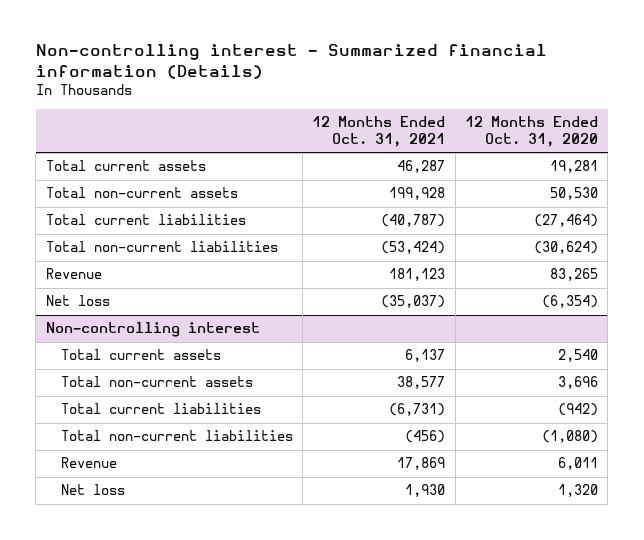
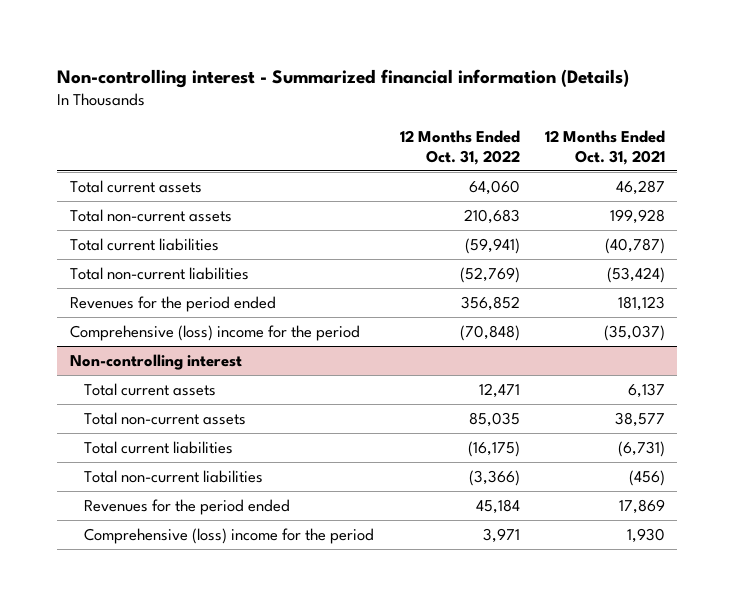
- | 12 Months Ended Oct. 31, 2021 | 12 Months Ended Oct. 31, 2020
+ | 12 Months Ended Oct. 31, 2022 | 12 Months Ended Oct. 31, 2021
- Revenue | 181,123 | 83,265
- Net loss | (35,037) | (6,354)
+ Revenues for the period ended | 356,852 | 181,123
+ Comprehensive (loss) income for the period | (70,848) | (35,037)
@ Non-controlling interest
- Revenue | 17,869 | 6,011
- Net loss | 1,930 | 1,320
+ Revenues for the period ended | 45,184 | 17,869
+ Comprehensive (loss) income for the period | 3,971 | 1,930

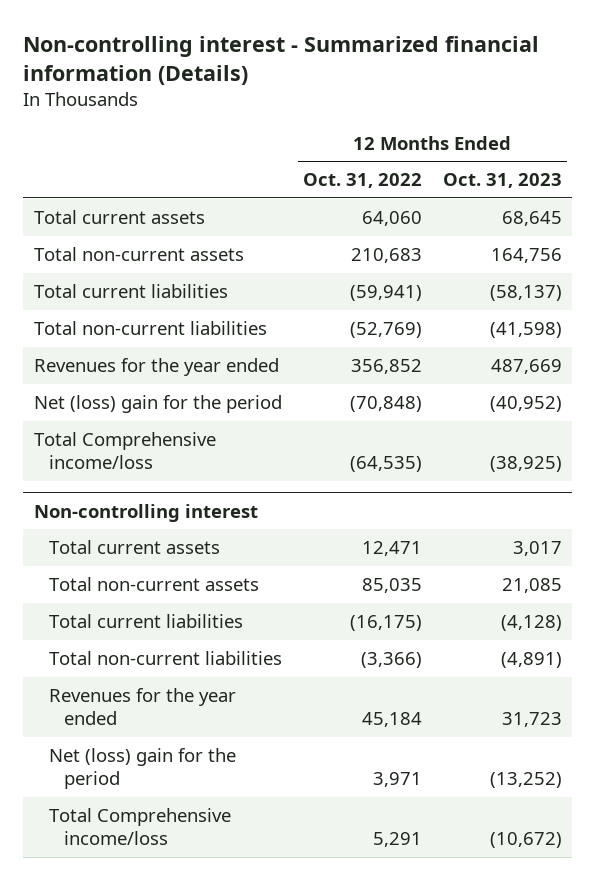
- | 12 Months Ended Oct. 31, 2022 | 12 Months Ended Oct. 31, 2021
+ | 12 Months Ended Oct. 31, 2022 | 12 Months Ended Oct. 31, 2023
- Revenues for the period ended | 356,852 | 181,123
- Comprehensive (loss) income for the period | (70,848) | (35,037)
+ Revenues for the year ended | 356,852 | 487,669
+ Net (loss) gain for the period | (70,848) | (40,952)
+ Total Comprehensive income/loss | (64,535) | (38,925)
@ Non-controlling interest
- Revenues for the period ended | 45,184 | 17,869
- Comprehensive (loss) income for the period | 3,971 | 1,930
+ Revenues for the year ended | 45,184 | 31,723
+ Net (loss) gain for the period | 3,971 | (13,252)
+ Total Comprehensive income/loss | 5,291 | (10,672)

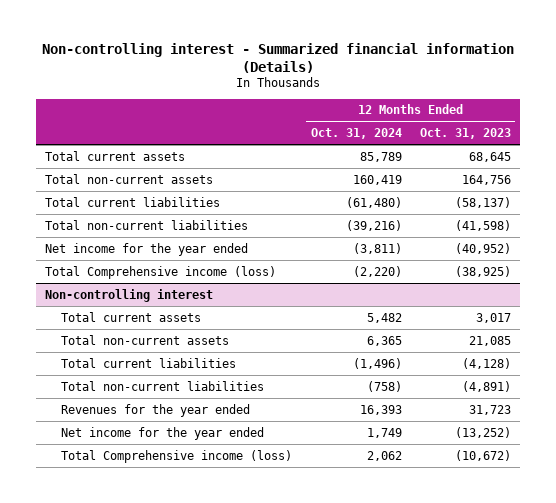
- | 12 Months Ended Oct. 31, 2022 | 12 Months Ended Oct. 31, 2023
+ | 12 Months Ended Oct. 31, 2024 | 12 Months Ended Oct. 31, 2023
- Revenues for the year ended | 356,852 | 487,669
- Net (loss) gain for the period | (70,848) | (40,952)
- Total Comprehensive income/loss | (64,535) | (38,925)
+ Net income for the year ended | (3,811) | (40,952)
+ Total Comprehensive income (loss) | (2,220) | (38,925)
@ Non-controlling interest
- Net (loss) gain for the period | 3,971 | (13,252)
- Total Comprehensive income/loss | 5,291 | (10,672)
+ Net income for the year ended | 1,749 | (13,252)
+ Total Comprehensive income (loss) | 2,062 | (10,672)

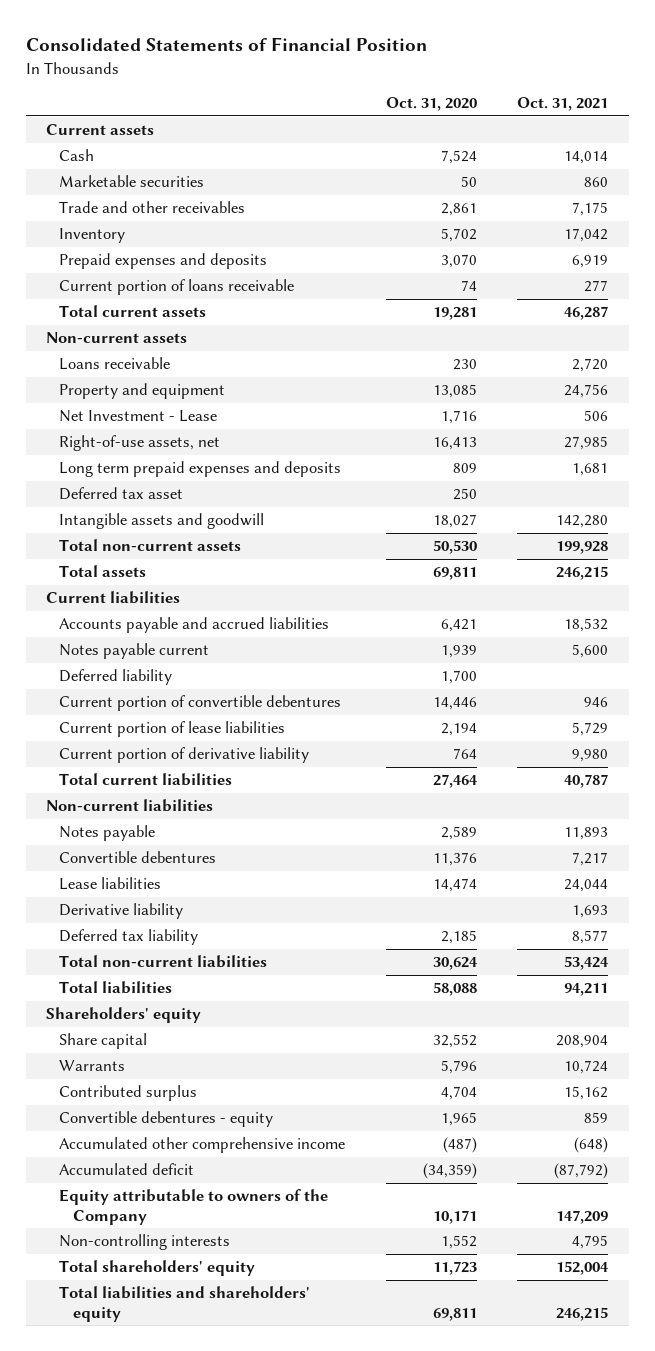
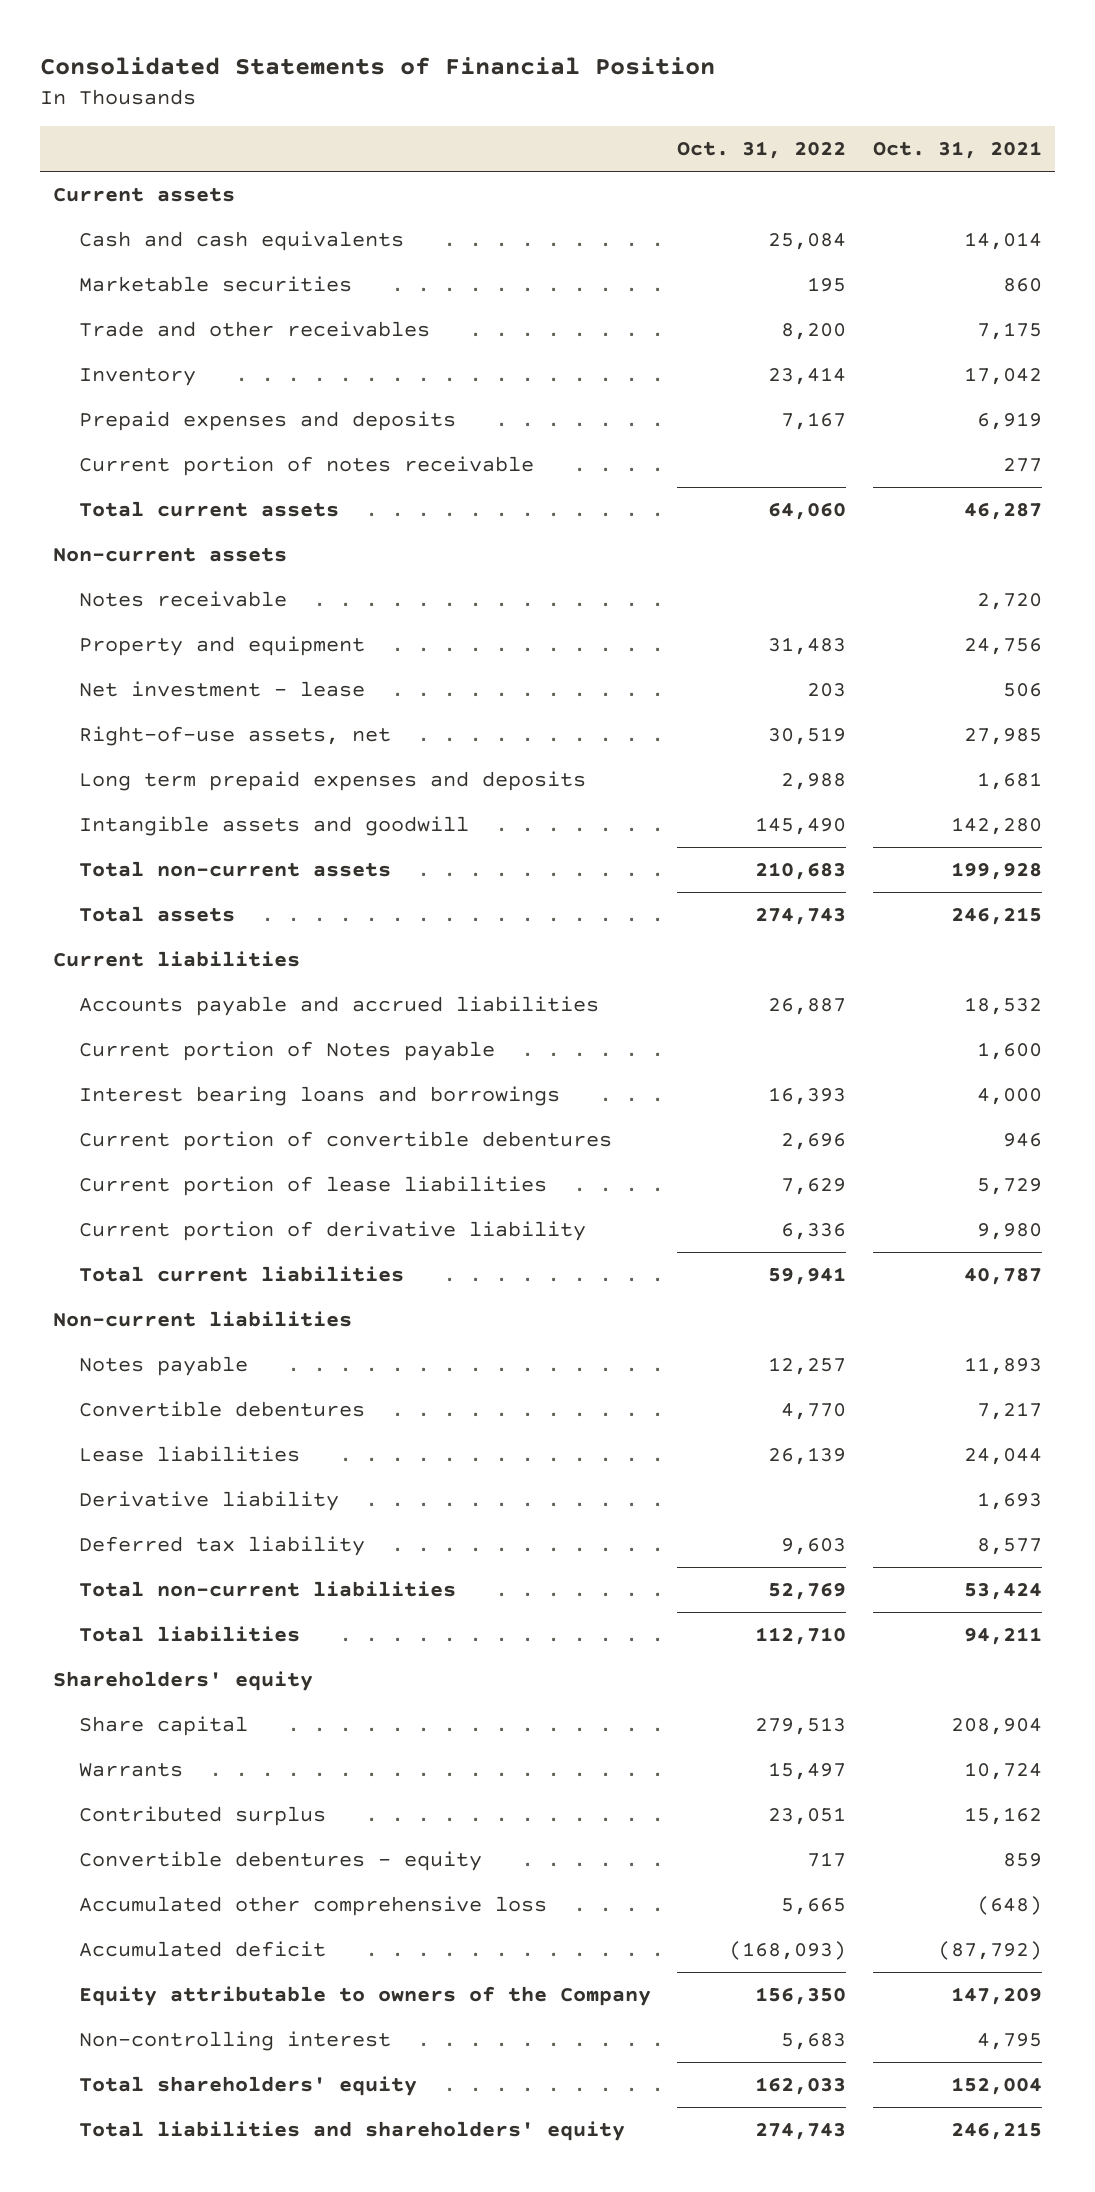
- | Oct. 31, 2020 | Oct. 31, 2021
+ | Oct. 31, 2022 | Oct. 31, 2021
- Cash | 7,524 | 14,014
+ Cash and cash equivalents | 25,084 | 14,014
- Current portion of loans receivable | 74 | 277
+ Current portion of notes receivable | | 277
- Loans receivable | 230 | 2,720
+ Notes receivable | | 2,720
- Net Investment - Lease | 1,716 | 506
+ Net investment - lease | 203 | 506
- Deferred tax asset | 250 |
- Notes payable current | 1,939 | 5,600
- Deferred liability | 1,700 |
+ Current portion of Notes payable | | 1,600
+ Interest bearing loans and borrowings | 16,393 | 4,000
- Accumulated other comprehensive income | (487) | (648)
+ Accumulated other comprehensive loss | 5,665 | (648)
- Non-controlling interests | 1,552 | 4,795
+ Non-controlling interest | 5,683 | 4,795

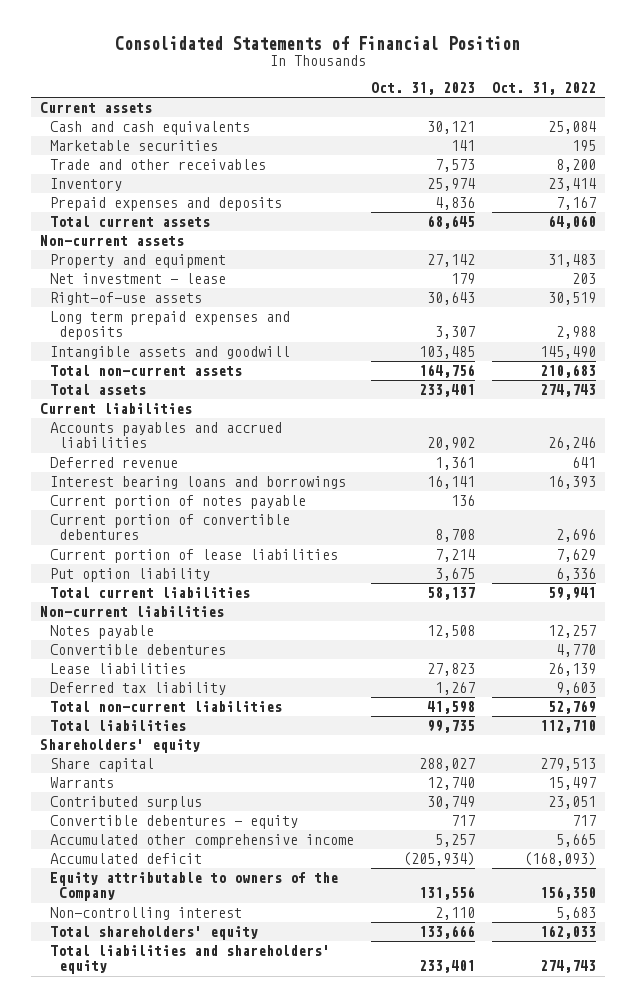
- | Oct. 31, 2022 | Oct. 31, 2021
+ | Oct. 31, 2023 | Oct. 31, 2022
- Current portion of notes receivable | | 277
- Notes receivable | | 2,720
- Right-of-use assets, net | 30,519 | 27,985
+ Right-of-use assets | 30,643 | 30,519
- Accounts payable and accrued liabilities | 26,887 | 18,532
- Current portion of Notes payable | | 1,600
+ Accounts payables and accrued liabilities | 20,902 | 26,246
+ Deferred revenue | 1,361 | 641
+ Current portion of notes payable | 136 |
- Current portion of derivative liability | 6,336 | 9,980
+ Put option liability | 3,675 | 6,336
- Derivative liability | | 1,693
- Accumulated other comprehensive loss | 5,665 | (648)
+ Accumulated other comprehensive income | 5,257 | 5,665

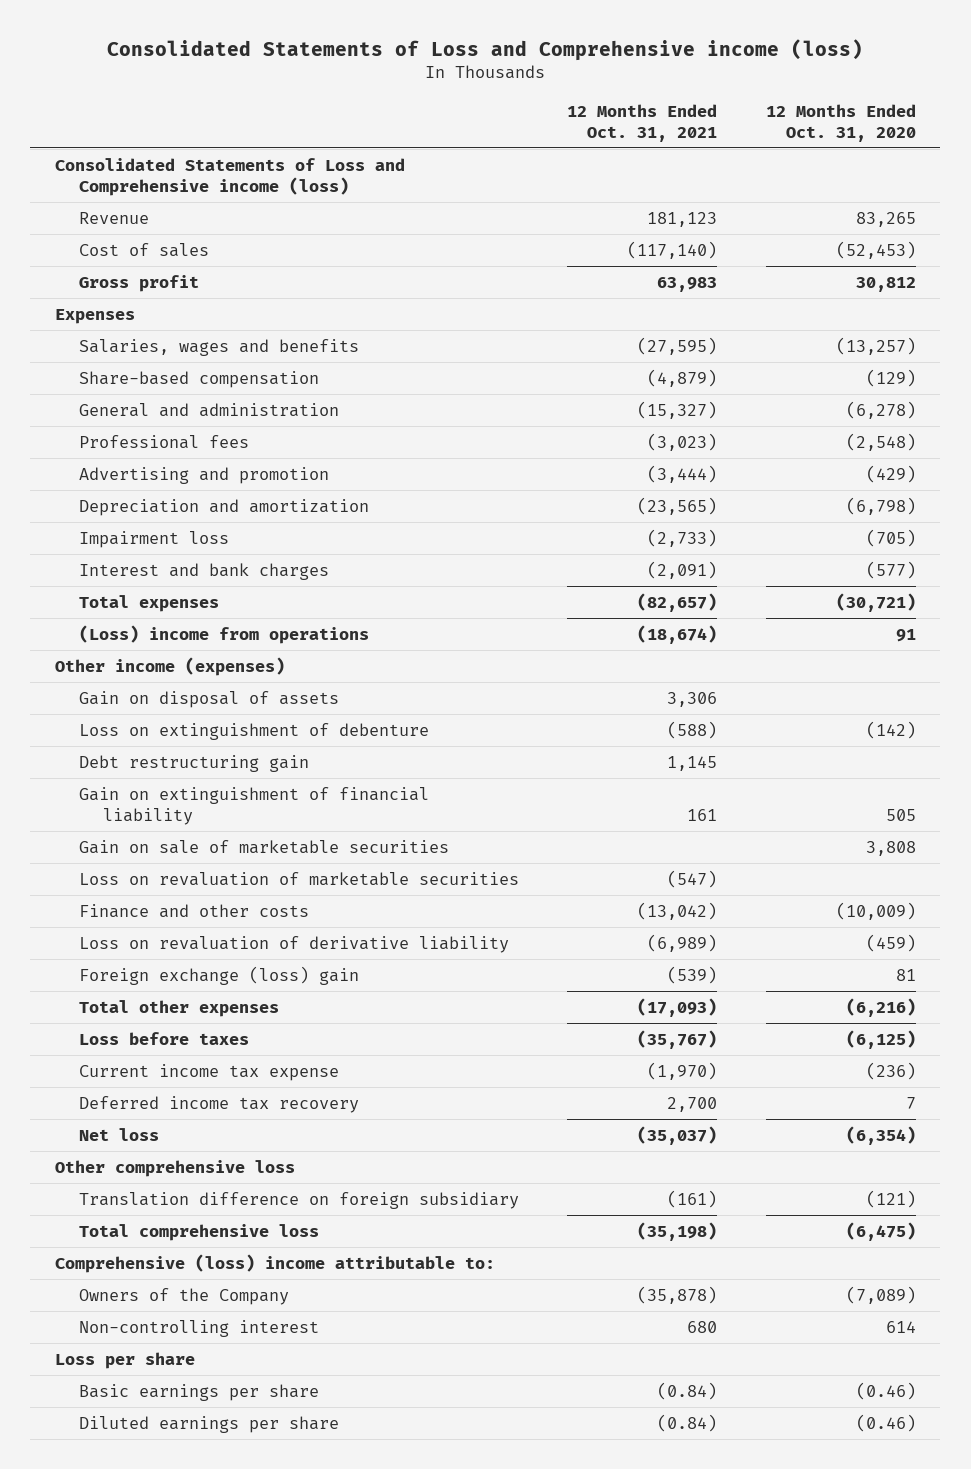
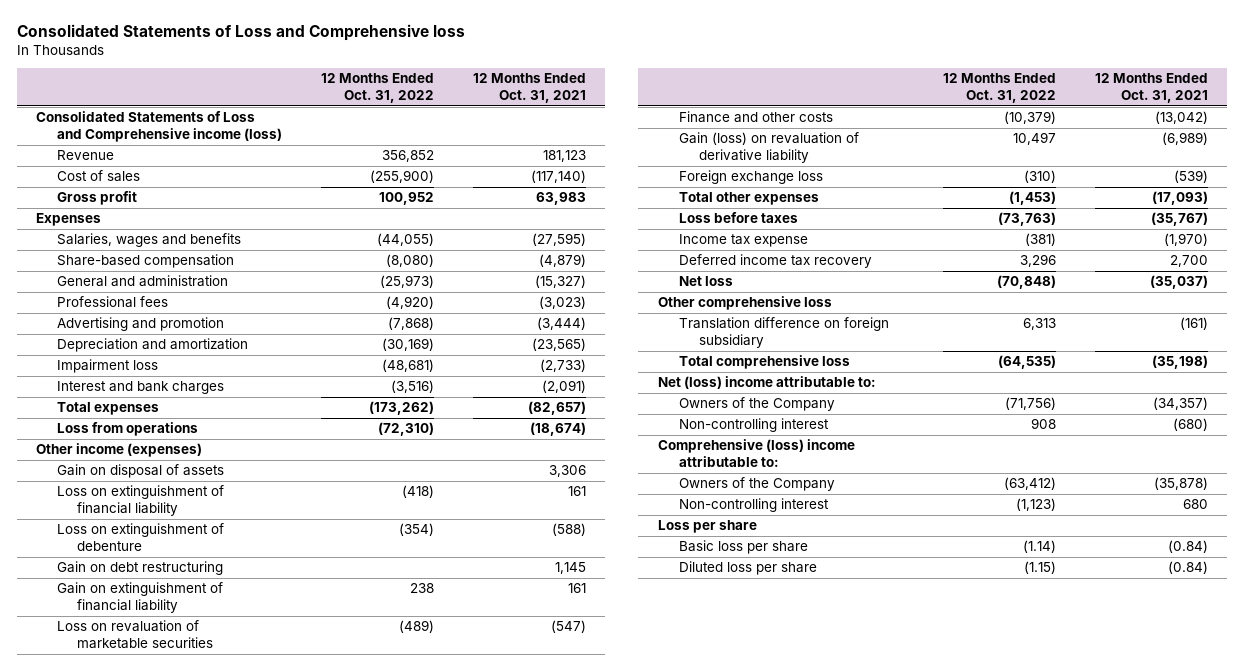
- Consolidated Statements of Loss and Comprehensive income (loss)
+ Consolidated Statements of Loss and Comprehensive loss
- | 12 Months Ended Oct. 31, 2021 | 12 Months Ended Oct. 31, 2020
+ | 12 Months Ended Oct. 31, 2022 | 12 Months Ended Oct. 31, 2021
- (Loss) income from operations | (18,674) | 91
+ Loss from operations | (72,310) | (18,674)
+ Loss on extinguishment of financial liability | (418) | 161
- Debt restructuring gain | 1,145 |
+ Gain on debt restructuring | | 1,145
- Gain on sale of marketable securities | | 3,808
- Loss on revaluation of derivative liability | (6,989) | (459)
- Foreign exchange (loss) gain | (539) | 81
+ Gain (loss) on revaluation of derivative liability | 10,497 | (6,989)
+ Foreign exchange loss | (310) | (539)
- Current income tax expense | (1,970) | (236)
+ Income tax expense | (381) | (1,970)
+ Net (loss) income attributable to:
+ Owners of the Company | (71,756) | (34,357)
+ Non-controlling interest | 908 | (680)
- Basic earnings per share | (0.84) | (0.46)
- Diluted earnings per share | (0.84) | (0.46)
+ Basic loss per share | (1.14) | (0.84)
+ Diluted loss per share | (1.15) | (0.84)

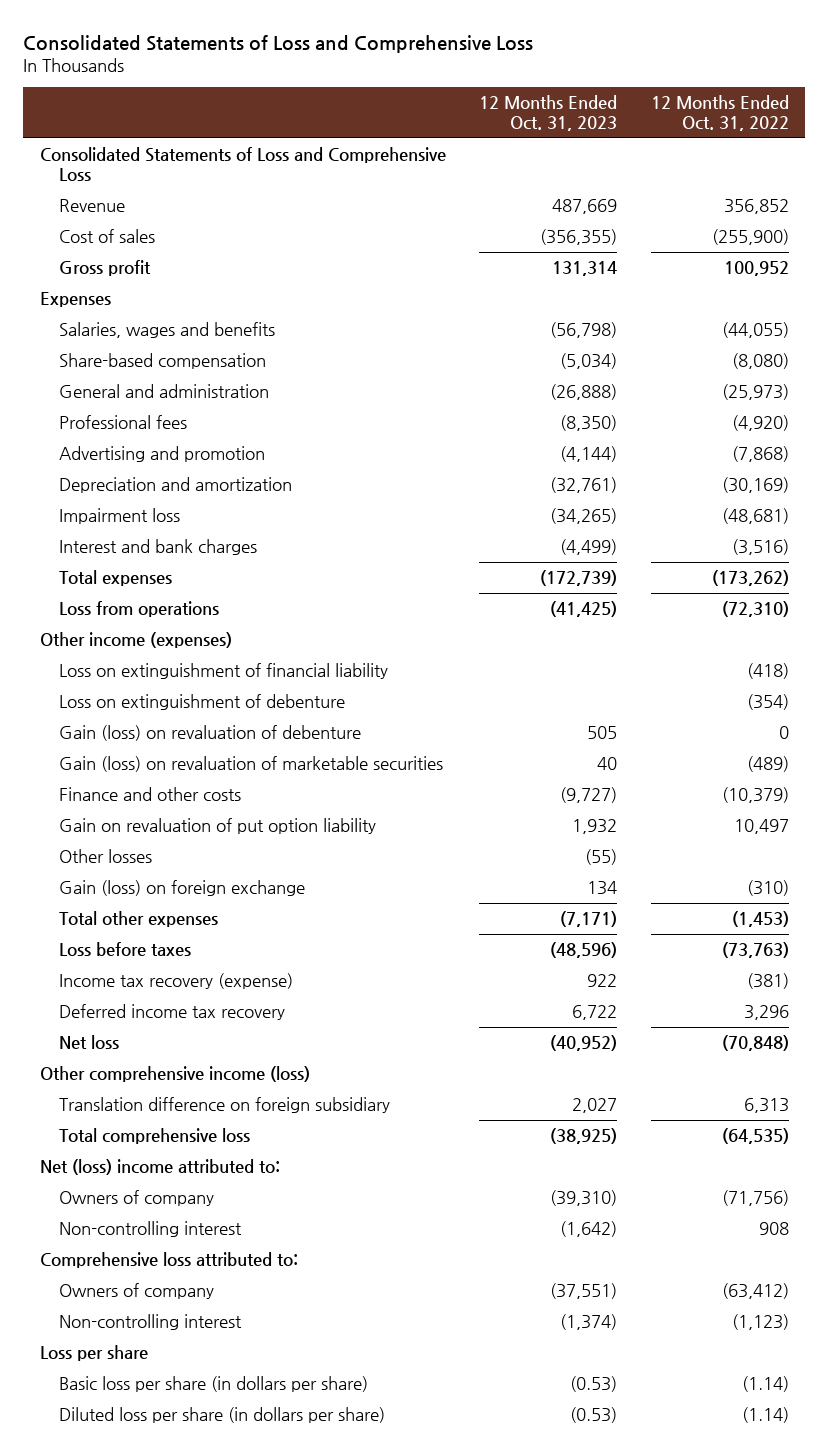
- Consolidated Statements of Loss and Comprehensive loss
+ Consolidated Statements of Loss and Comprehensive Loss
- | 12 Months Ended Oct. 31, 2022 | 12 Months Ended Oct. 31, 2021
+ | 12 Months Ended Oct. 31, 2023 | 12 Months Ended Oct. 31, 2022
- Consolidated Statements of Loss and Comprehensive income (loss)
+ Consolidated Statements of Loss and Comprehensive Loss
- Gain on disposal of assets | | 3,306
- Gain on debt restructuring | | 1,145
- Gain on extinguishment of financial liability | 238 | 161
- Loss on revaluation of marketable securities | (489) | (547)
+ Gain (loss) on revaluation of debenture | 505 | 0
+ Gain (loss) on revaluation of marketable securities | 40 | (489)
- Gain (loss) on revaluation of derivative liability | 10,497 | (6,989)
- Foreign exchange loss | (310) | (539)
+ Gain on revaluation of put option liability | 1,932 | 10,497
+ Other losses | (55) |
+ Gain (loss) on foreign exchange | 134 | (310)
- Income tax expense | (381) | (1,970)
+ Income tax recovery (expense) | 922 | (381)
- Other comprehensive loss
+ Other comprehensive income (loss)
- Net (loss) income attributable to:
- Owners of the Company | (71,756) | (34,357)
+ Net (loss) income attributed to:
+ Owners of company | (39,310) | (71,756)
- Comprehensive (loss) income attributable to:
- Owners of the Company | (63,412) | (35,878)
+ Comprehensive loss attributed to:
+ Owners of company | (37,551) | (63,412)
- Basic loss per share | (1.14) | (0.84)
- Diluted loss per share | (1.15) | (0.84)
+ Basic loss per share (in dollars per share) | (0.53) | (1.14)
+ Diluted loss per share (in dollars per share) | (0.53) | (1.14)

